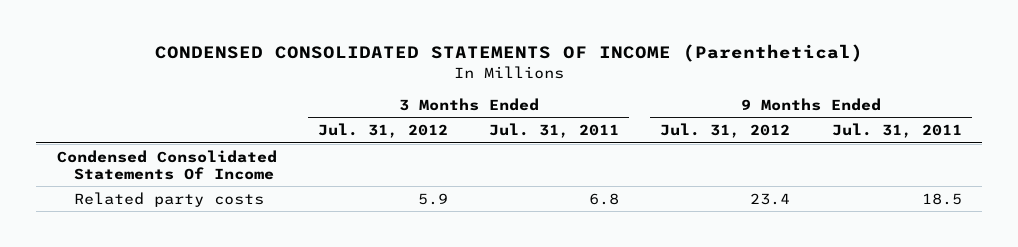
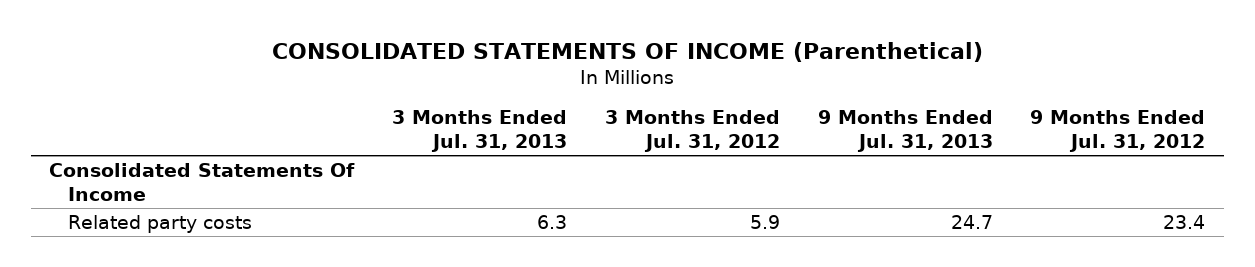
- CONDENSED CONSOLIDATED STATEMENTS OF INCOME (Parenthetical)
+ CONSOLIDATED STATEMENTS OF INCOME (Parenthetical)
- | 3 Months Ended Jul. 31, 2012 | 3 Months Ended Jul. 31, 2011 | 9 Months Ended Jul. 31, 2012 | 9 Months Ended Jul. 31, 2011
+ | 3 Months Ended Jul. 31, 2013 | 3 Months Ended Jul. 31, 2012 | 9 Months Ended Jul. 31, 2013 | 9 Months Ended Jul. 31, 2012
- Condensed Consolidated Statements Of Income
+ Consolidated Statements Of Income

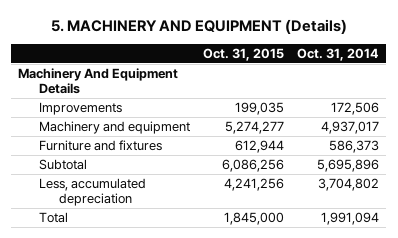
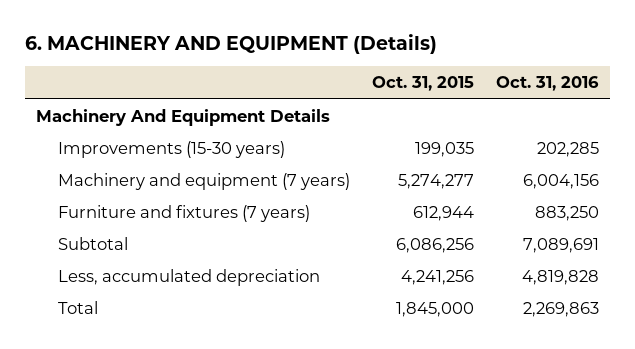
- 5. MACHINERY AND EQUIPMENT (Details)
+ 6. MACHINERY AND EQUIPMENT (Details)
- | Oct. 31, 2015 | Oct. 31, 2014
+ | Oct. 31, 2015 | Oct. 31, 2016
- Improvements | 199,035 | 172,506
- Machinery and equipment | 5,274,277 | 4,937,017
- Furniture and fixtures | 612,944 | 586,373
+ Improvements (15-30 years) | 199,035 | 202,285
+ Machinery and equipment (7 years) | 5,274,277 | 6,004,156
+ Furniture and fixtures (7 years) | 612,944 | 883,250

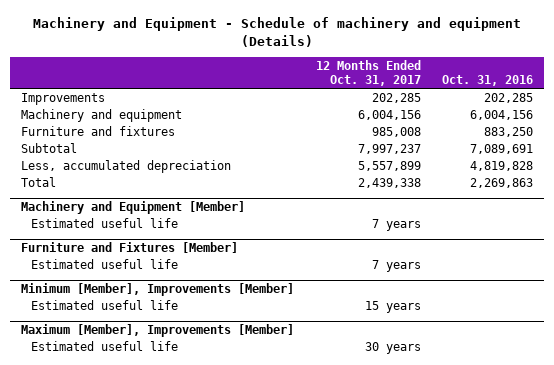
- 6. MACHINERY AND EQUIPMENT (Details)
+ Machinery and Equipment - Schedule of machinery and equipment (Details)
- | Oct. 31, 2015 | Oct. 31, 2016
+ | 12 Months Ended Oct. 31, 2017 | Oct. 31, 2016
- Machinery And Equipment Details
- Improvements (15-30 years) | 199,035 | 202,285
- Machinery and equipment (7 years) | 5,274,277 | 6,004,156
- Furniture and fixtures (7 years) | 612,944 | 883,250
+ Improvements | 202,285 | 202,285
+ Machinery and equipment | 6,004,156 | 6,004,156
+ Furniture and fixtures | 985,008 | 883,250
+ Machinery and Equipment [Member]
+ Estimated useful life | 7 years |
+ Furniture and Fixtures [Member]
+ Estimated useful life | 7 years |
+ Minimum [Member], Improvements [Member]
+ Estimated useful life | 15 years |
+ Maximum [Member], Improvements [Member]
+ Estimated useful life | 30 years |

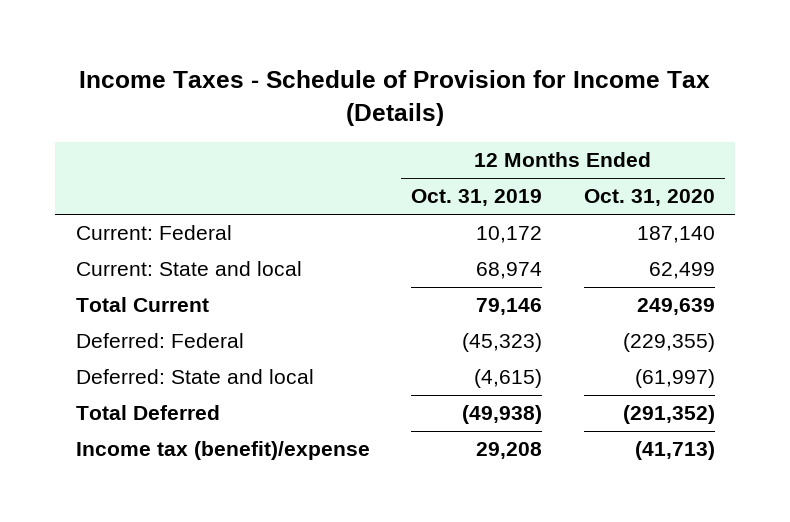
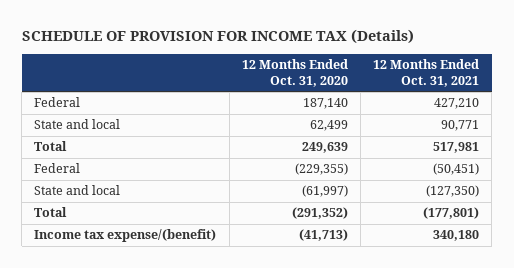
- Income Taxes - Schedule of Provision for Income Tax (Details)
+ SCHEDULE OF PROVISION FOR INCOME TAX (Details)
- | 12 Months Ended Oct. 31, 2019 | 12 Months Ended Oct. 31, 2020
+ | 12 Months Ended Oct. 31, 2020 | 12 Months Ended Oct. 31, 2021
- Current: Federal | 10,172 | 187,140
- Current: State and local | 68,974 | 62,499
- Total Current | 79,146 | 249,639
- Deferred: Federal | (45,323) | (229,355)
- Deferred: State and local | (4,615) | (61,997)
- Total Deferred | (49,938) | (291,352)
- Income tax (benefit)/expense | 29,208 | (41,713)
+ Federal | 187,140 | 427,210
+ State and local | 62,499 | 90,771
+ Total | 249,639 | 517,981
+ Federal | (229,355) | (50,451)
+ State and local | (61,997) | (127,350)
+ Total | (291,352) | (177,801)
+ Income tax expense/(benefit) | (41,713) | 340,180

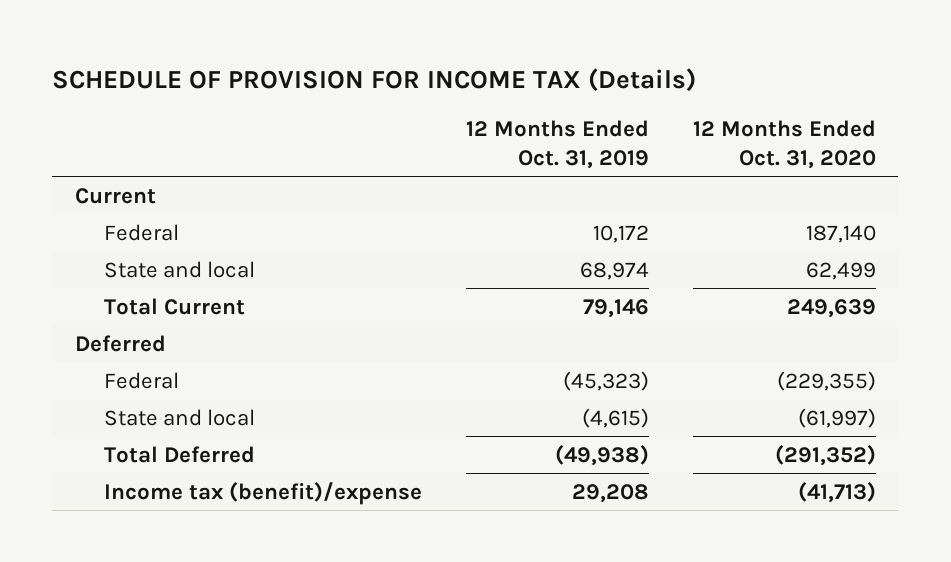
- | 12 Months Ended Oct. 31, 2020 | 12 Months Ended Oct. 31, 2021
+ | 12 Months Ended Oct. 31, 2019 | 12 Months Ended Oct. 31, 2020
+ Current
- Total | 249,639 | 517,981
+ Total Current | 79,146 | 249,639
+ Deferred
- Total | (291,352) | (177,801)
- Income tax expense/(benefit) | (41,713) | 340,180
+ Total Deferred | (49,938) | (291,352)
+ Income tax (benefit)/expense | 29,208 | (41,713)

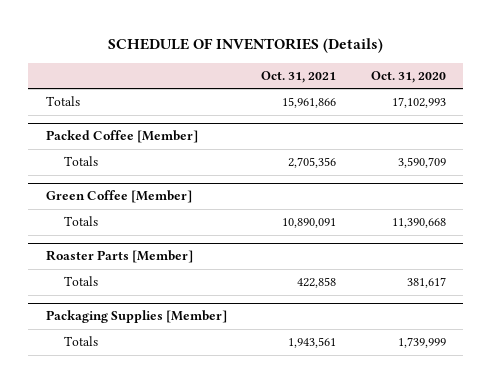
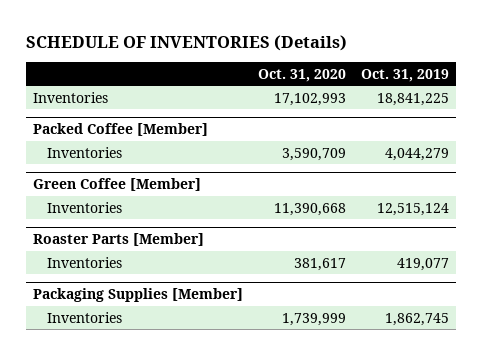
- | Oct. 31, 2021 | Oct. 31, 2020
+ | Oct. 31, 2020 | Oct. 31, 2019
- Totals | 15,961,866 | 17,102,993
+ Inventories | 17,102,993 | 18,841,225
@ Packed Coffee [Member]
- Totals | 2,705,356 | 3,590,709
+ Inventories | 3,590,709 | 4,044,279
@ Green Coffee [Member]
- Totals | 10,890,091 | 11,390,668
+ Inventories | 11,390,668 | 12,515,124
@ Roaster Parts [Member]
- Totals | 422,858 | 381,617
+ Inventories | 381,617 | 419,077
@ Packaging Supplies [Member]
- Totals | 1,943,561 | 1,739,999
+ Inventories | 1,739,999 | 1,862,745

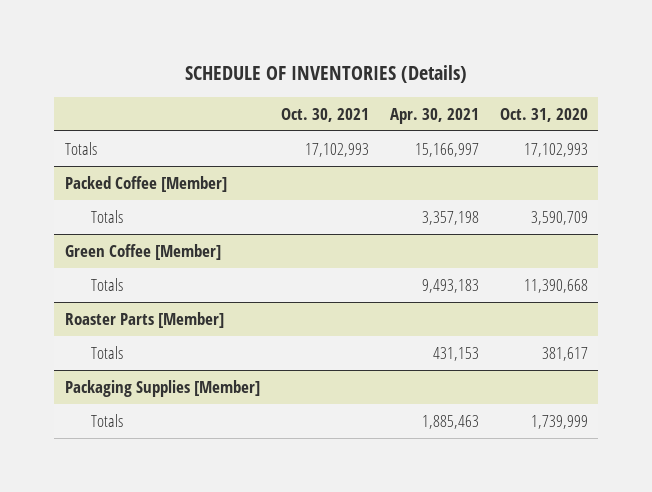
- | Oct. 31, 2020 | Oct. 31, 2019
+ | Oct. 30, 2021 | Apr. 30, 2021 | Oct. 31, 2020
- Inventories | 17,102,993 | 18,841,225
+ Totals | 17,102,993 | 15,166,997 | 17,102,993
@ Packed Coffee [Member]
- Inventories | 3,590,709 | 4,044,279
+ Totals | | 3,357,198 | 3,590,709
@ Green Coffee [Member]
- Inventories | 11,390,668 | 12,515,124
+ Totals | | 9,493,183 | 11,390,668
@ Roaster Parts [Member]
- Inventories | 381,617 | 419,077
+ Totals | | 431,153 | 381,617
@ Packaging Supplies [Member]
- Inventories | 1,739,999 | 1,862,745
+ Totals | | 1,885,463 | 1,739,999

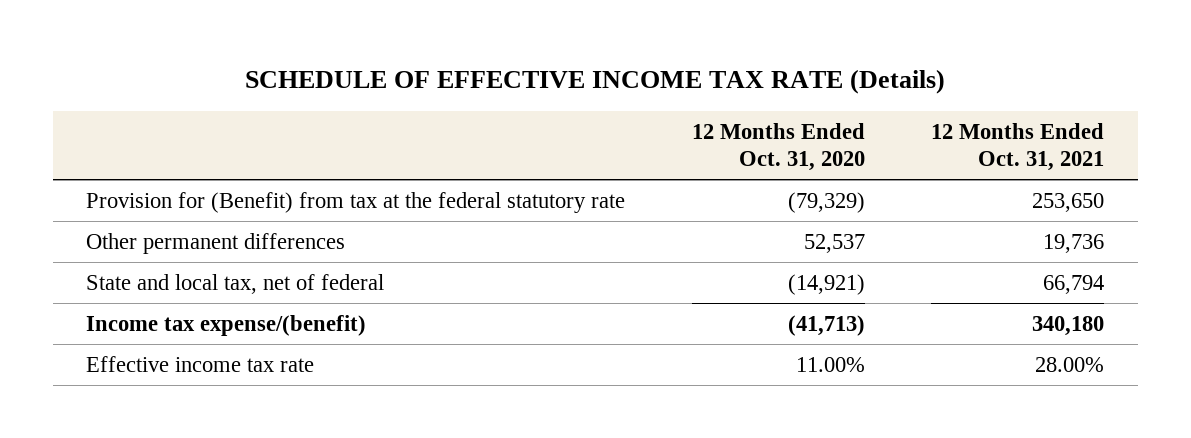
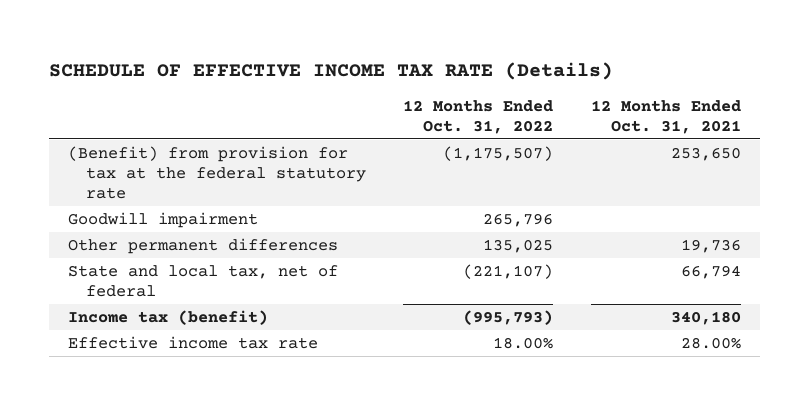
- | 12 Months Ended Oct. 31, 2020 | 12 Months Ended Oct. 31, 2021
+ | 12 Months Ended Oct. 31, 2022 | 12 Months Ended Oct. 31, 2021
- Provision for (Benefit) from tax at the federal statutory rate | (79,329) | 253,650
+ (Benefit) from provision for tax at the federal statutory rate | (1,175,507) | 253,650
+ Goodwill impairment | 265,796 |
- Income tax expense/(benefit) | (41,713) | 340,180
+ Income tax (benefit) | (995,793) | 340,180

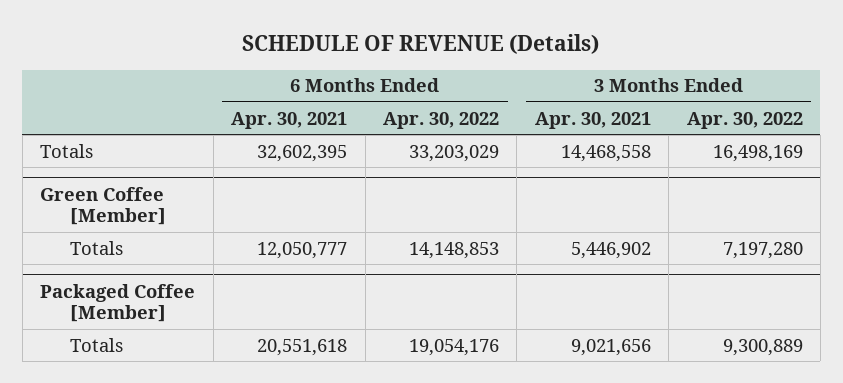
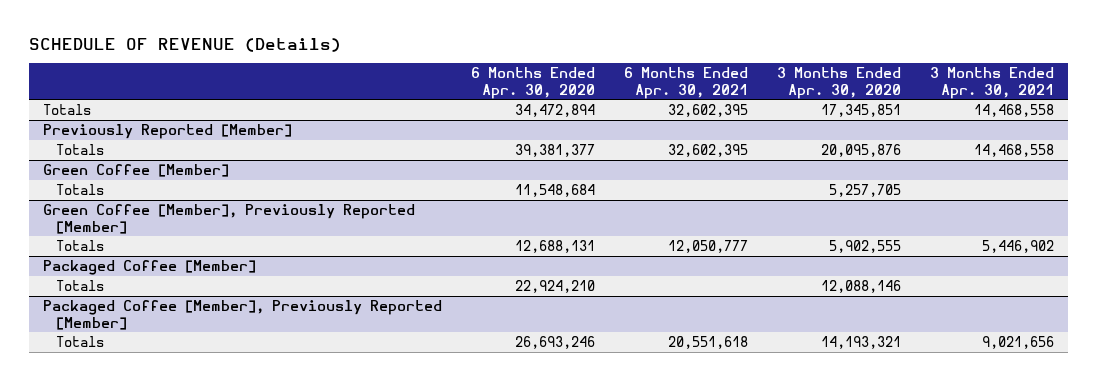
- | 6 Months Ended Apr. 30, 2021 | 6 Months Ended Apr. 30, 2022 | 3 Months Ended Apr. 30, 2021 | 3 Months Ended Apr. 30, 2022
+ | 6 Months Ended Apr. 30, 2020 | 6 Months Ended Apr. 30, 2021 | 3 Months Ended Apr. 30, 2020 | 3 Months Ended Apr. 30, 2021
+ Previously Reported [Member]
+ Totals | 39,381,377 | 32,602,395 | 20,095,876 | 14,468,558
@ Green Coffee [Member]
+ Totals | 11,548,684 | | 5,257,705 |
+ Green Coffee [Member], Previously Reported [Member]
@ Packaged Coffee [Member]
+ Totals | 22,924,210 | | 12,088,146 |
+ Packaged Coffee [Member], Previously Reported [Member]

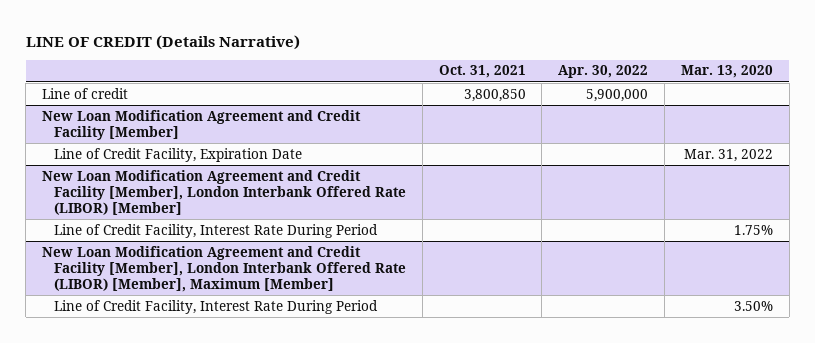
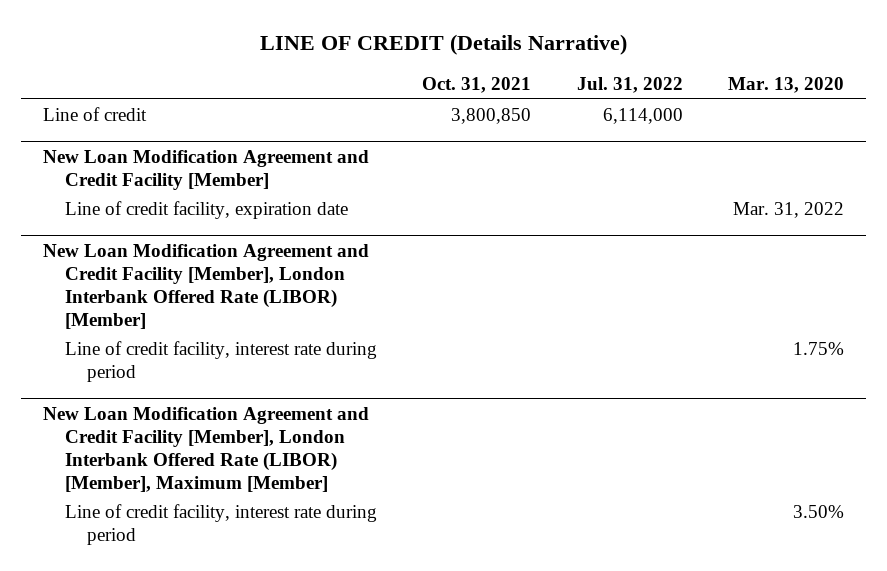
- | Oct. 31, 2021 | Apr. 30, 2022 | Mar. 13, 2020
+ | Oct. 31, 2021 | Jul. 31, 2022 | Mar. 13, 2020
@ New Loan Modification Agreement and Credit Facility [Member]
- Line of Credit Facility, Expiration Date | | | Mar. 31, 2022
+ Line of credit facility, expiration date | | | Mar. 31, 2022
@ New Loan Modification Agreement and Credit Facility [Member], London Interbank Offered Rate (LIBOR) [Member]
- Line of Credit Facility, Interest Rate During Period | | | 1.75%
+ Line of credit facility, interest rate during period | | | 1.75%
@ New Loan Modification Agreement and Credit Facility [Member], London Interbank Offered Rate (LIBOR) [Member], Maximum [Member]
- Line of Credit Facility, Interest Rate During Period | | | 3.50%
+ Line of credit facility, interest rate during period | | | 3.50%

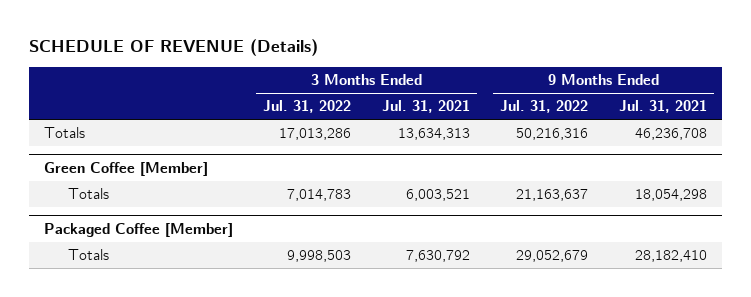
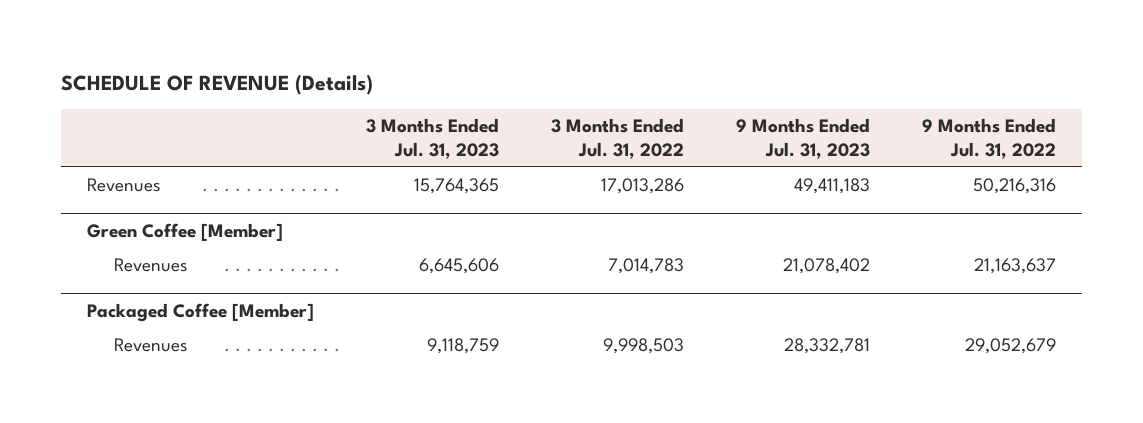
- | 3 Months Ended Jul. 31, 2022 | 3 Months Ended Jul. 31, 2021 | 9 Months Ended Jul. 31, 2022 | 9 Months Ended Jul. 31, 2021
+ | 3 Months Ended Jul. 31, 2023 | 3 Months Ended Jul. 31, 2022 | 9 Months Ended Jul. 31, 2023 | 9 Months Ended Jul. 31, 2022
- Totals | 17,013,286 | 13,634,313 | 50,216,316 | 46,236,708
+ Revenues | 15,764,365 | 17,013,286 | 49,411,183 | 50,216,316
@ Green Coffee [Member]
- Totals | 7,014,783 | 6,003,521 | 21,163,637 | 18,054,298
+ Revenues | 6,645,606 | 7,014,783 | 21,078,402 | 21,163,637
@ Packaged Coffee [Member]
- Totals | 9,998,503 | 7,630,792 | 29,052,679 | 28,182,410
+ Revenues | 9,118,759 | 9,998,503 | 28,332,781 | 29,052,679

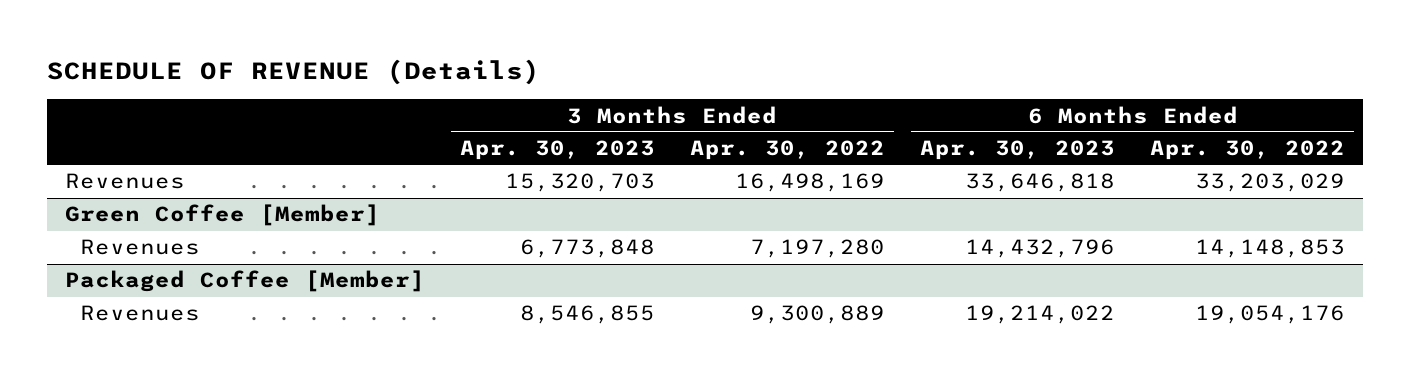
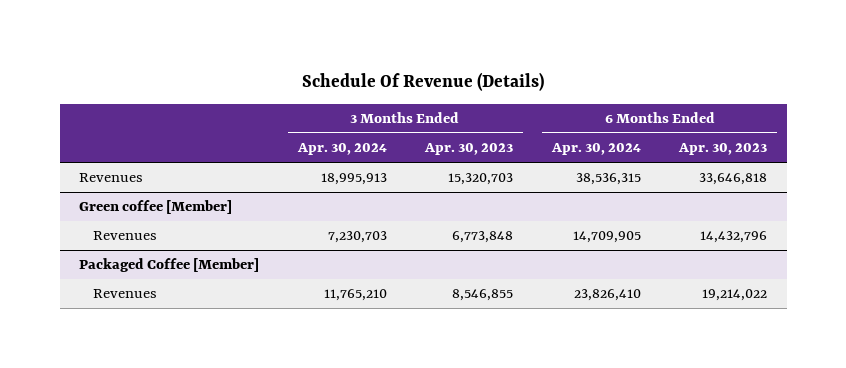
- SCHEDULE OF REVENUE (Details)
+ Schedule Of Revenue (Details)
- | 3 Months Ended Apr. 30, 2023 | 3 Months Ended Apr. 30, 2022 | 6 Months Ended Apr. 30, 2023 | 6 Months Ended Apr. 30, 2022
+ | 3 Months Ended Apr. 30, 2024 | 3 Months Ended Apr. 30, 2023 | 6 Months Ended Apr. 30, 2024 | 6 Months Ended Apr. 30, 2023
- Green Coffee [Member]
+ Green coffee [Member]

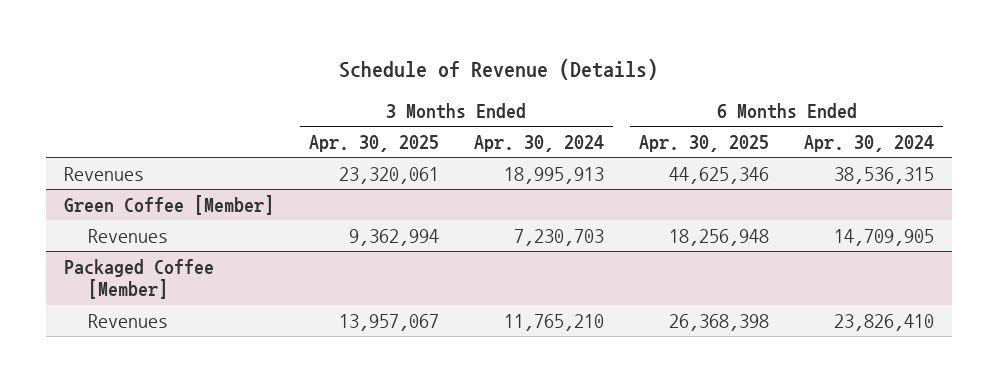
- Schedule Of Revenue (Details)
+ Schedule of Revenue (Details)
- | 3 Months Ended Apr. 30, 2024 | 3 Months Ended Apr. 30, 2023 | 6 Months Ended Apr. 30, 2024 | 6 Months Ended Apr. 30, 2023
+ | 3 Months Ended Apr. 30, 2025 | 3 Months Ended Apr. 30, 2024 | 6 Months Ended Apr. 30, 2025 | 6 Months Ended Apr. 30, 2024
- Green coffee [Member]
+ Green Coffee [Member]

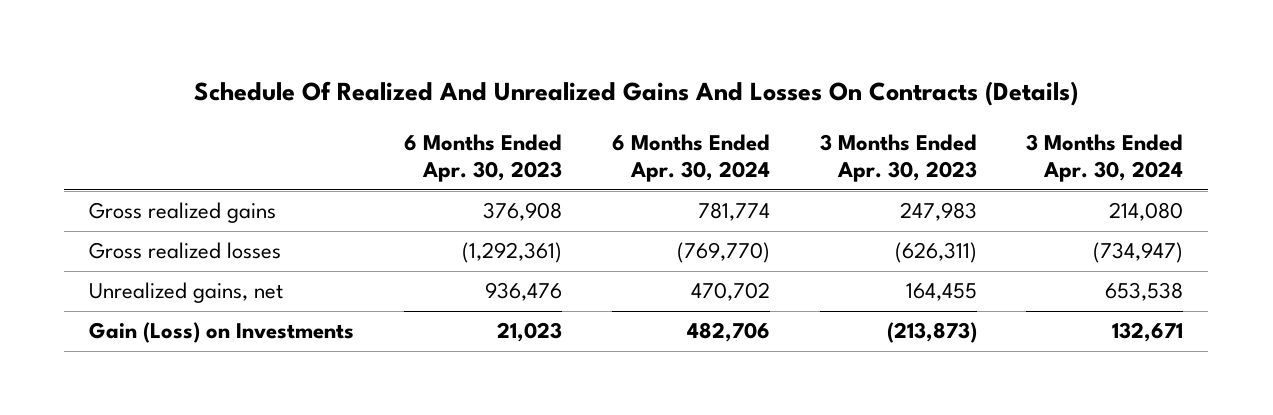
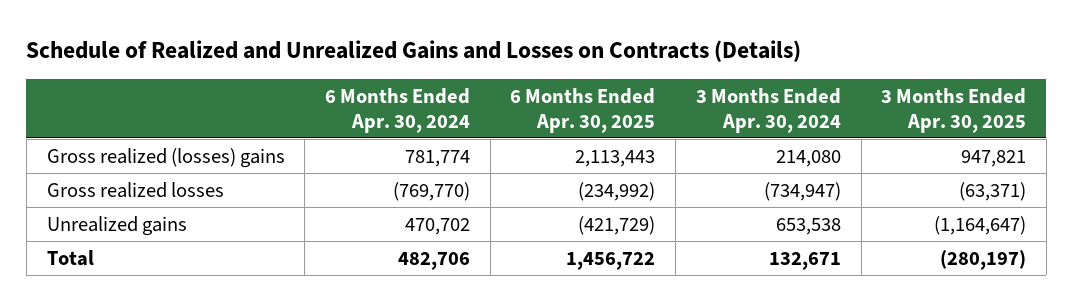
- Schedule Of Realized And Unrealized Gains And Losses On Contracts (Details)
+ Schedule of Realized and Unrealized Gains and Losses on Contracts (Details)
- | 6 Months Ended Apr. 30, 2023 | 6 Months Ended Apr. 30, 2024 | 3 Months Ended Apr. 30, 2023 | 3 Months Ended Apr. 30, 2024
+ | 6 Months Ended Apr. 30, 2024 | 6 Months Ended Apr. 30, 2025 | 3 Months Ended Apr. 30, 2024 | 3 Months Ended Apr. 30, 2025
- Gross realized gains | 376,908 | 781,774 | 247,983 | 214,080
+ Gross realized (losses) gains | 781,774 | 2,113,443 | 214,080 | 947,821
- Unrealized gains, net | 936,476 | 470,702 | 164,455 | 653,538
- Gain (Loss) on Investments | 21,023 | 482,706 | (213,873) | 132,671
+ Unrealized gains | 470,702 | (421,729) | 653,538 | (1,164,647)
+ Total | 482,706 | 1,456,722 | 132,671 | (280,197)

